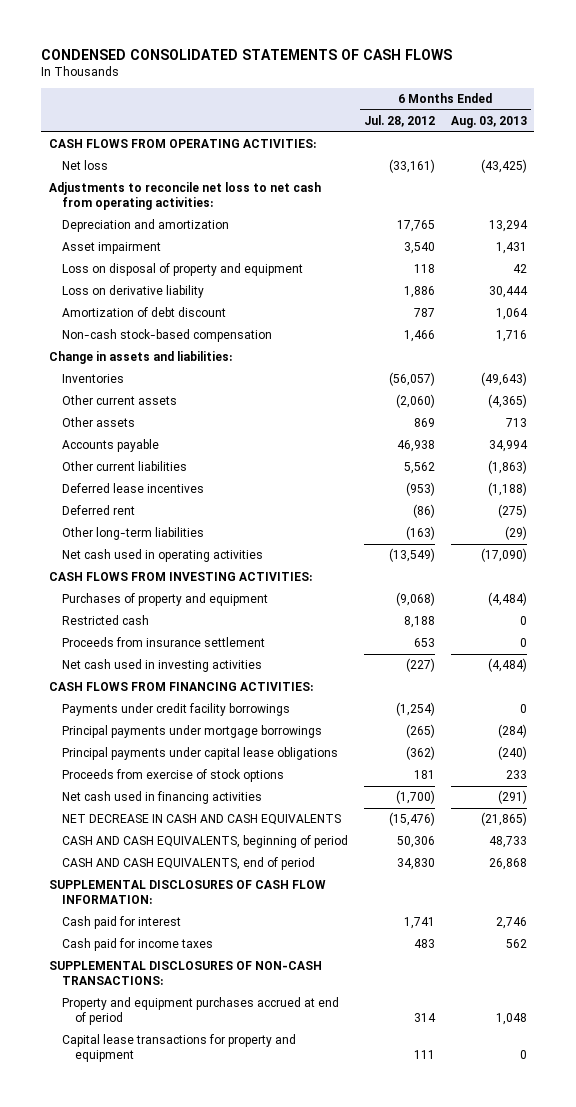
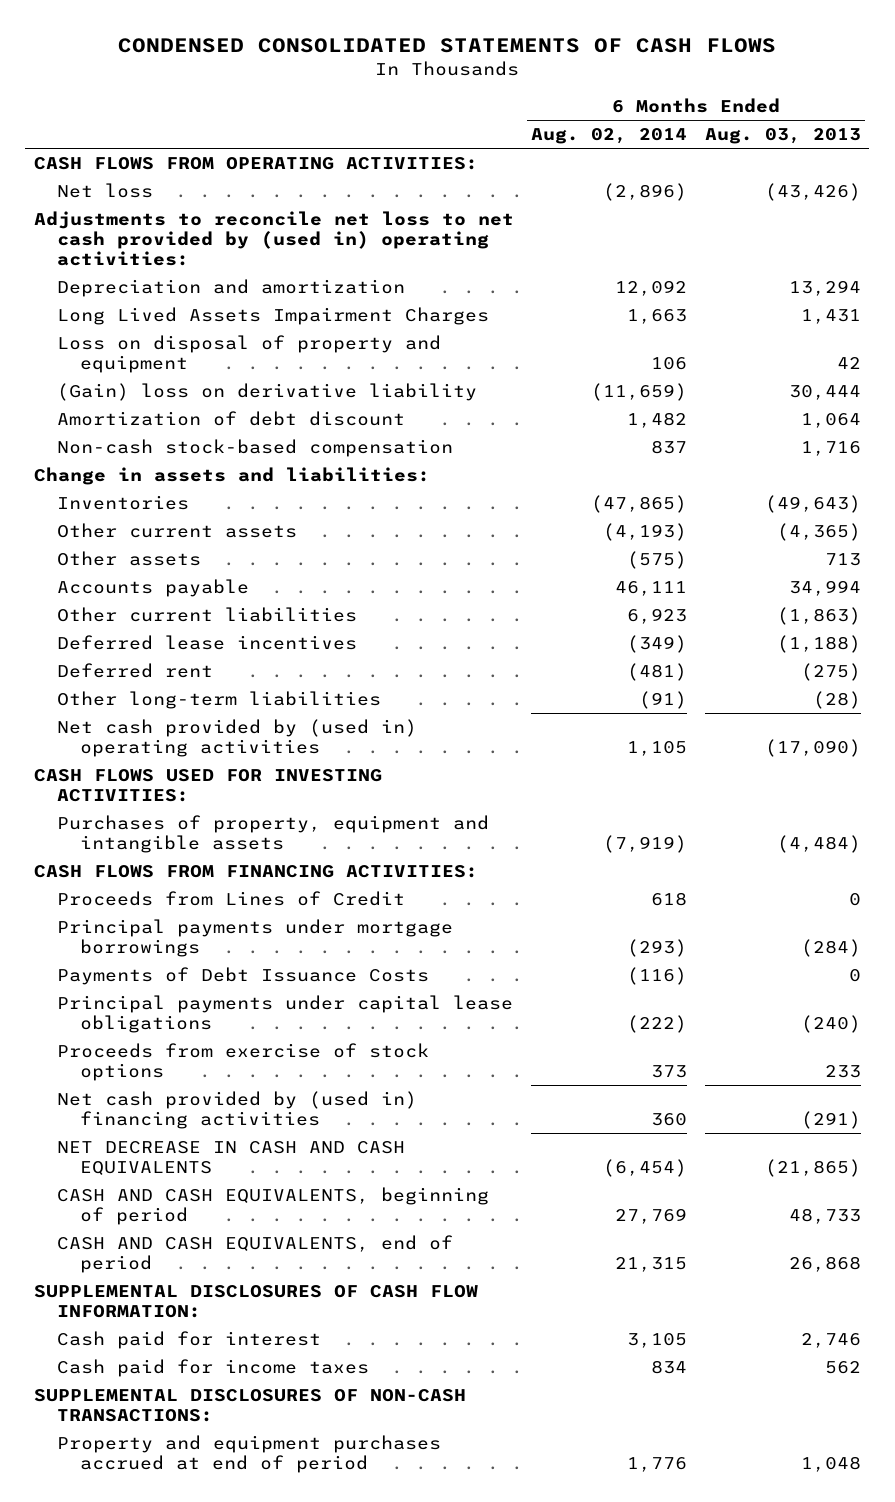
- | 6 Months Ended Jul. 28, 2012 | 6 Months Ended Aug. 03, 2013
+ | 6 Months Ended Aug. 02, 2014 | 6 Months Ended Aug. 03, 2013
- Net loss | (33,161) | (43,425)
- Adjustments to reconcile net loss to net cash from operating activities:
+ Net loss | (2,896) | (43,426)
+ Adjustments to reconcile net loss to net cash provided by (used in) operating activities:
- Asset impairment | 3,540 | 1,431
+ Long Lived Assets Impairment Charges | 1,663 | 1,431
- Loss on derivative liability | 1,886 | 30,444
+ (Gain) loss on derivative liability | (11,659) | 30,444
- Other long-term liabilities | (163) | (29)
- Net cash used in operating activities | (13,549) | (17,090)
- CASH FLOWS FROM INVESTING ACTIVITIES:
- Purchases of property and equipment | (9,068) | (4,484)
- Restricted cash | 8,188 | 0
- Proceeds from insurance settlement | 653 | 0
- Net cash used in investing activities | (227) | (4,484)
+ Other long-term liabilities | (91) | (28)
+ Net cash provided by (used in) operating activities | 1,105 | (17,090)
+ CASH FLOWS USED FOR INVESTING ACTIVITIES:
+ Purchases of property, equipment and intangible assets | (7,919) | (4,484)
- Payments under credit facility borrowings | (1,254) | 0
+ Proceeds from Lines of Credit | 618 | 0
+ Payments of Debt Issuance Costs | (116) | 0
- Net cash used in financing activities | (1,700) | (291)
+ Net cash provided by (used in) financing activities | 360 | (291)
- Capital lease transactions for property and equipment | 111 | 0

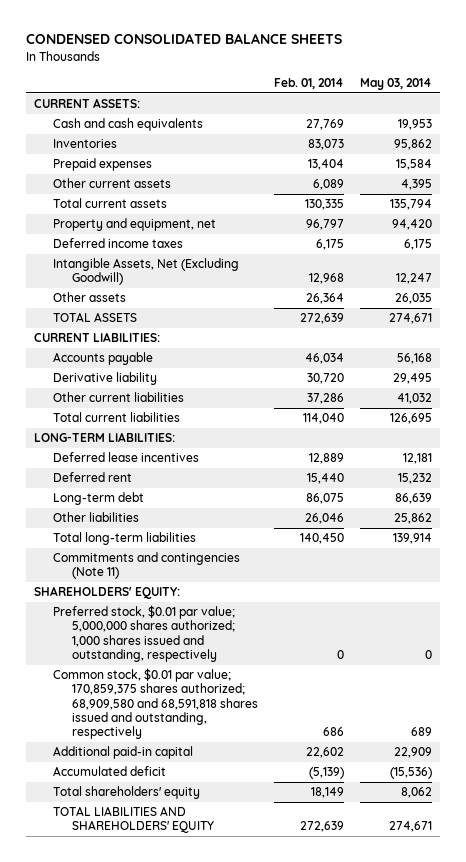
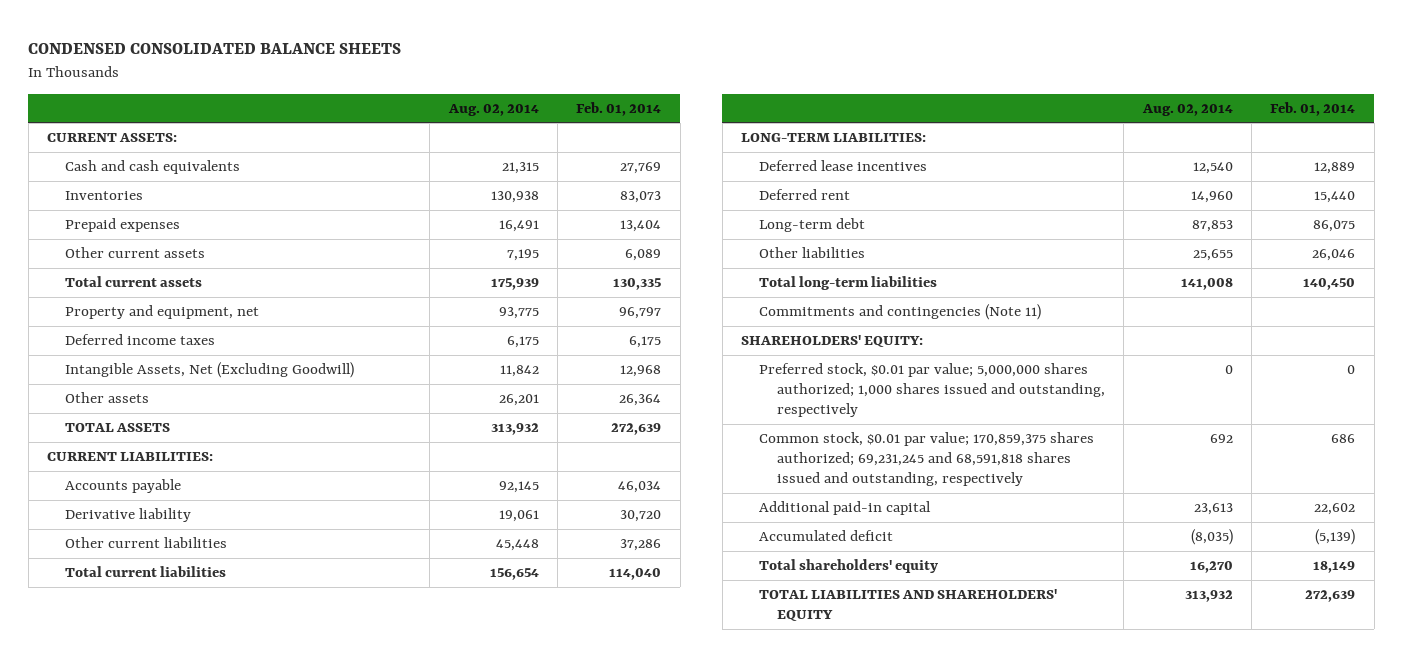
- | Feb. 01, 2014 | May 03, 2014
+ | Aug. 02, 2014 | Feb. 01, 2014
- Common stock, $0.01 par value; 170,859,375 shares authorized; 68,909,580 and 68,591,818 shares issued and outstanding, respectively | 686 | 689
+ Common stock, $0.01 par value; 170,859,375 shares authorized; 69,231,245 and 68,591,818 shares issued and outstanding, respectively | 692 | 686

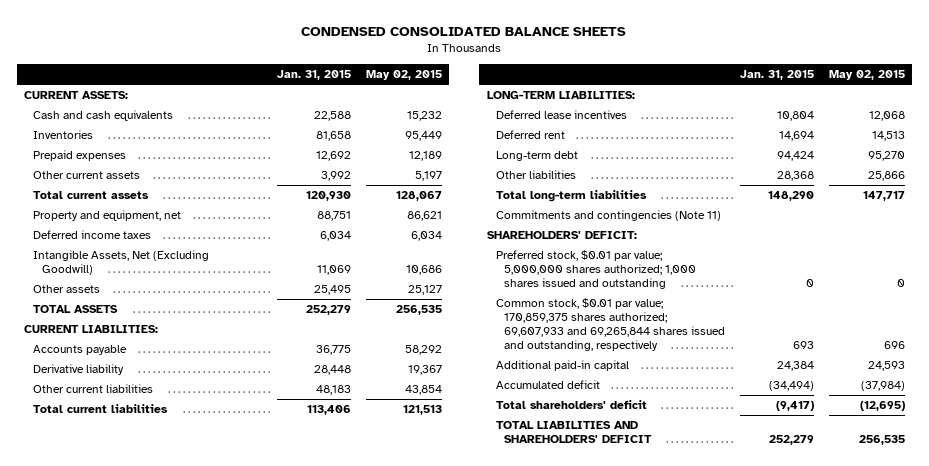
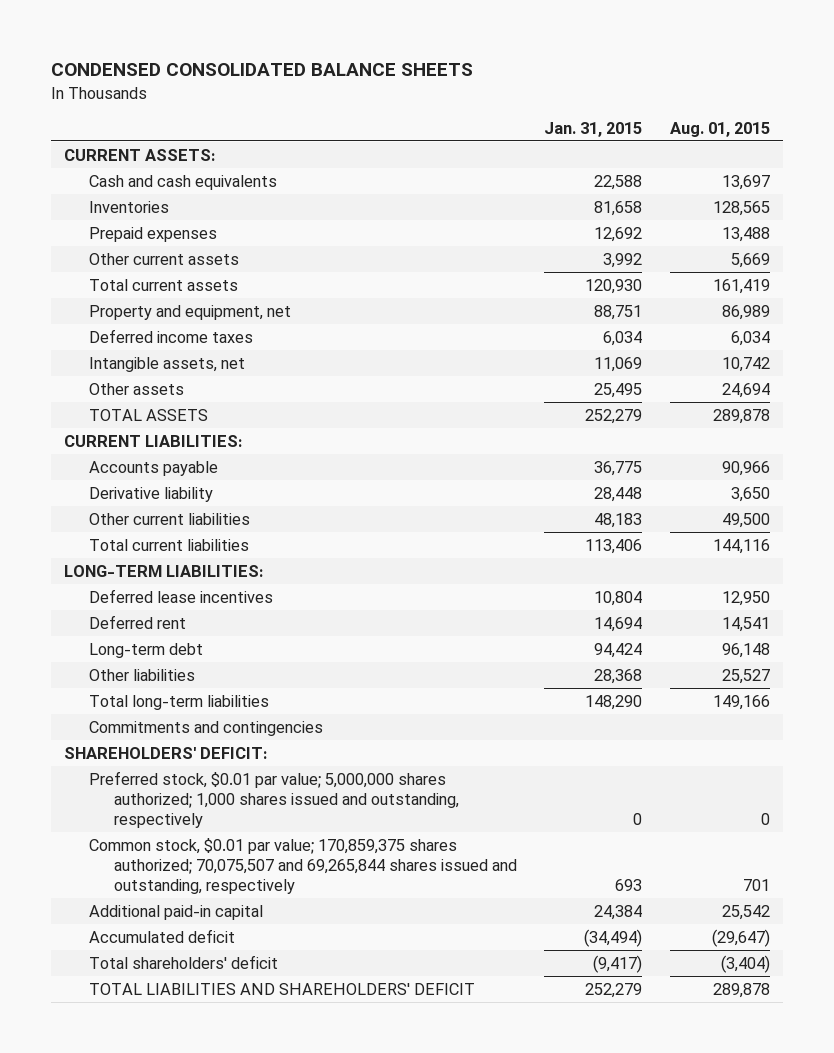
- | Jan. 31, 2015 | May 02, 2015
+ | Jan. 31, 2015 | Aug. 01, 2015
- Intangible Assets, Net (Excluding Goodwill) | 11,069 | 10,686
+ Intangible assets, net | 11,069 | 10,742
- Commitments and contingencies (Note 11)
+ Commitments and contingencies
- Preferred stock, $0.01 par value; 5,000,000 shares authorized; 1,000 shares issued and outstanding | 0 | 0
- Common stock, $0.01 par value; 170,859,375 shares authorized; 69,607,933 and 69,265,844 shares issued and outstanding, respectively | 693 | 696
+ Preferred stock, $0.01 par value; 5,000,000 shares authorized; 1,000 shares issued and outstanding, respectively | 0 | 0
+ Common stock, $0.01 par value; 170,859,375 shares authorized; 70,075,507 and 69,265,844 shares issued and outstanding, respectively | 693 | 701

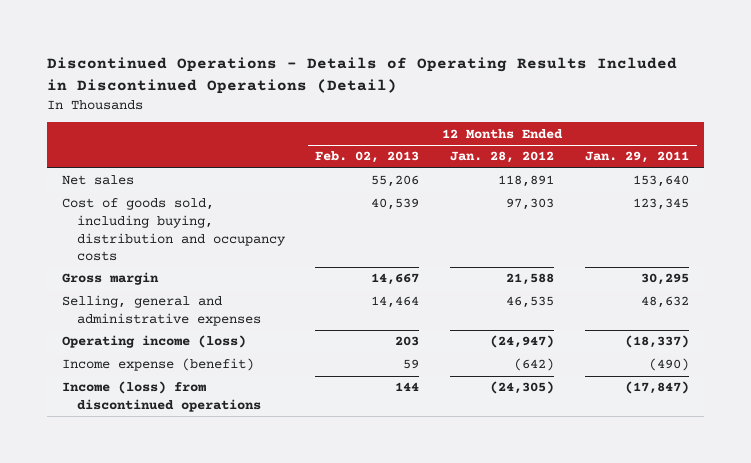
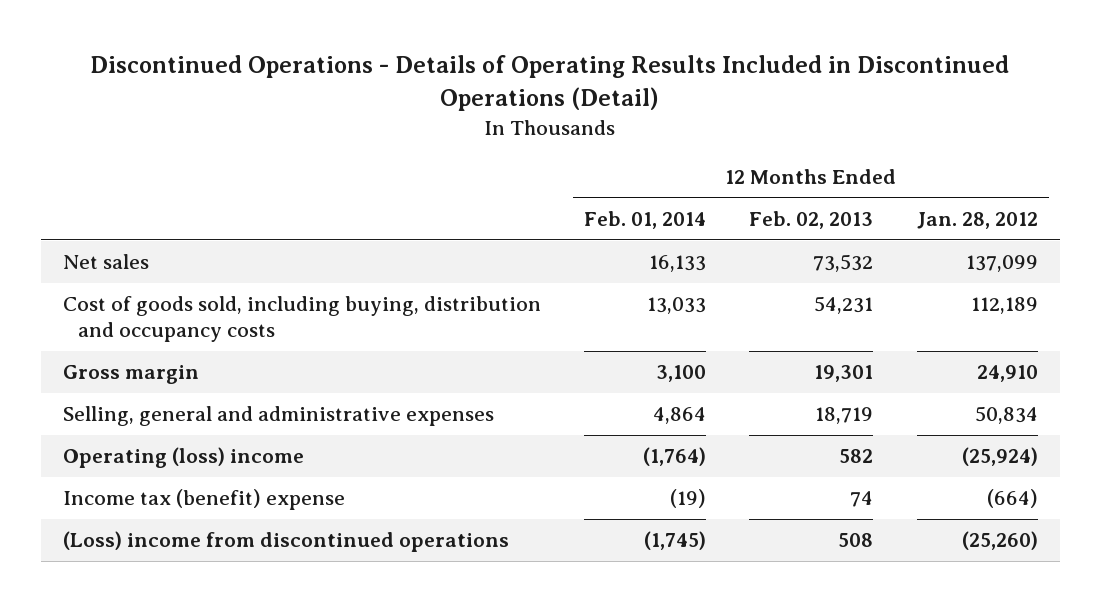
- | 12 Months Ended Feb. 02, 2013 | 12 Months Ended Jan. 28, 2012 | 12 Months Ended Jan. 29, 2011
+ | 12 Months Ended Feb. 01, 2014 | 12 Months Ended Feb. 02, 2013 | 12 Months Ended Jan. 28, 2012
- Net sales | 55,206 | 118,891 | 153,640
- Cost of goods sold, including buying, distribution and occupancy costs | 40,539 | 97,303 | 123,345
- Gross margin | 14,667 | 21,588 | 30,295
- Selling, general and administrative expenses | 14,464 | 46,535 | 48,632
- Operating income (loss) | 203 | (24,947) | (18,337)
- Income expense (benefit) | 59 | (642) | (490)
- Income (loss) from discontinued operations | 144 | (24,305) | (17,847)
+ Net sales | 16,133 | 73,532 | 137,099
+ Cost of goods sold, including buying, distribution and occupancy costs | 13,033 | 54,231 | 112,189
+ Gross margin | 3,100 | 19,301 | 24,910
+ Selling, general and administrative expenses | 4,864 | 18,719 | 50,834
+ Operating (loss) income | (1,764) | 582 | (25,924)
+ Income tax (benefit) expense | (19) | 74 | (664)
+ (Loss) income from discontinued operations | (1,745) | 508 | (25,260)

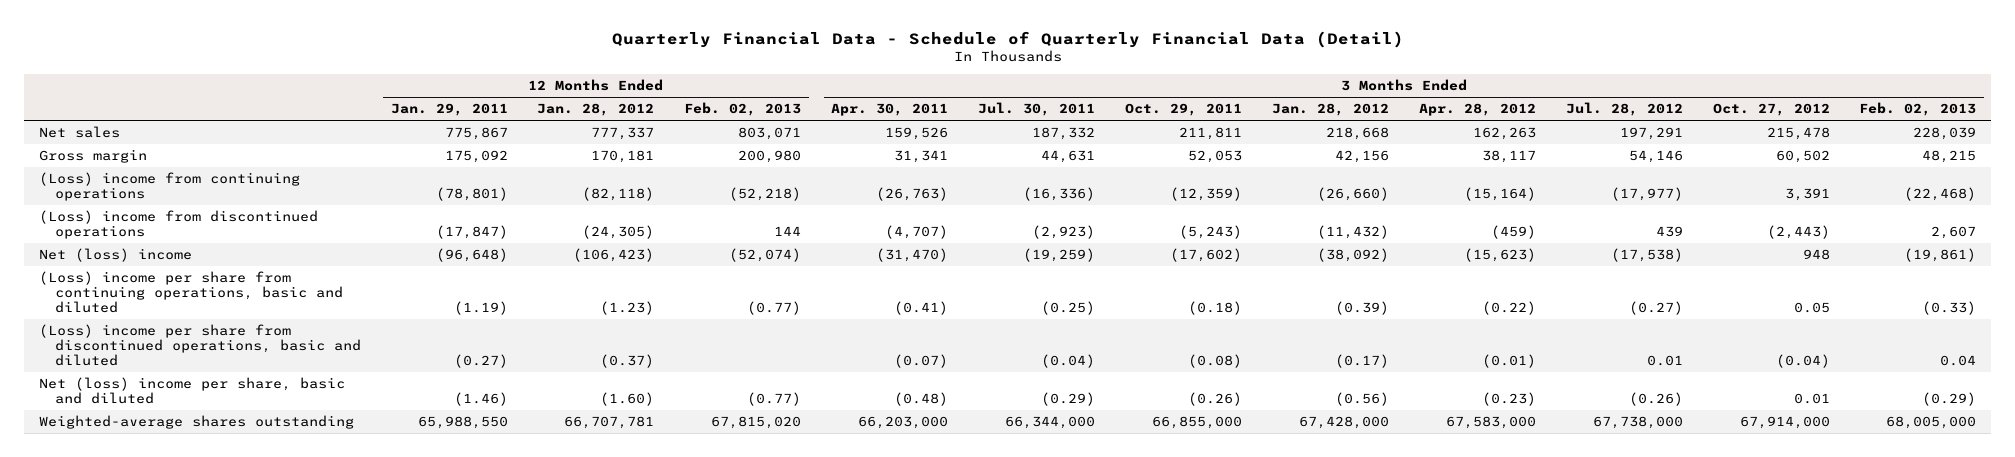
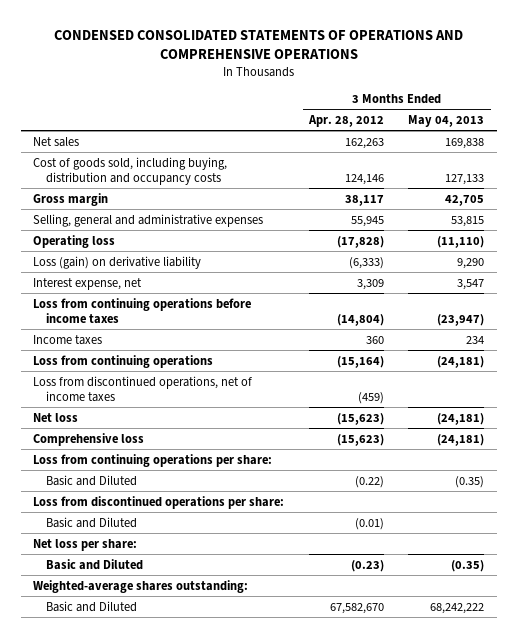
- Quarterly Financial Data - Schedule of Quarterly Financial Data (Detail)
+ CONDENSED CONSOLIDATED STATEMENTS OF OPERATIONS AND COMPREHENSIVE OPERATIONS
- | 12 Months Ended Jan. 29, 2011 | 12 Months Ended Jan. 28, 2012 | 12 Months Ended Feb. 02, 2013 | 3 Months Ended Apr. 30, 2011 | 3 Months Ended Jul. 30, 2011 | 3 Months Ended Oct. 29, 2011 | 3 Months Ended Jan. 28, 2012 | 3 Months Ended Apr. 28, 2012 | 3 Months Ended Jul. 28, 2012 | 3 Months Ended Oct. 27, 2012 | 3 Months Ended Feb. 02, 2013
+ | 3 Months Ended Apr. 28, 2012 | 3 Months Ended May 04, 2013
+ Cost of goods sold, including buying, distribution and occupancy costs | 124,146 | 127,133
- (Loss) income from continuing operations | (78,801) | (82,118) | (52,218) | (26,763) | (16,336) | (12,359) | (26,660) | (15,164) | (17,977) | 3,391 | (22,468)
- (Loss) income from discontinued operations | (17,847) | (24,305) | 144 | (4,707) | (2,923) | (5,243) | (11,432) | (459) | 439 | (2,443) | 2,607
- Net (loss) income | (96,648) | (106,423) | (52,074) | (31,470) | (19,259) | (17,602) | (38,092) | (15,623) | (17,538) | 948 | (19,861)
- (Loss) income per share from continuing operations, basic and diluted | (1.19) | (1.23) | (0.77) | (0.41) | (0.25) | (0.18) | (0.39) | (0.22) | (0.27) | 0.05 | (0.33)
- (Loss) income per share from discontinued operations, basic and diluted | (0.27) | (0.37) | | (0.07) | (0.04) | (0.08) | (0.17) | (0.01) | 0.01 | (0.04) | 0.04
- Net (loss) income per share, basic and diluted | (1.46) | (1.60) | (0.77) | (0.48) | (0.29) | (0.26) | (0.56) | (0.23) | (0.26) | 0.01 | (0.29)
- Weighted-average shares outstanding | 65,988,550 | 66,707,781 | 67,815,020 | 66,203,000 | 66,344,000 | 66,855,000 | 67,428,000 | 67,583,000 | 67,738,000 | 67,914,000 | 68,005,000
+ Selling, general and administrative expenses | 55,945 | 53,815
+ Operating loss | (17,828) | (11,110)
+ Loss (gain) on derivative liability | (6,333) | 9,290
+ Interest expense, net | 3,309 | 3,547
+ Loss from continuing operations before income taxes | (14,804) | (23,947)
+ Income taxes | 360 | 234
+ Loss from continuing operations | (15,164) | (24,181)
+ Loss from discontinued operations, net of income taxes | (459) |
+ Net loss | (15,623) | (24,181)
+ Comprehensive loss | (15,623) | (24,181)
+ Loss from continuing operations per share:
+ Basic and Diluted | (0.22) | (0.35)
+ Loss from discontinued operations per share:
+ Basic and Diluted | (0.01) |
+ Net loss per share:
+ Basic and Diluted | (0.23) | (0.35)
+ Weighted-average shares outstanding:
+ Basic and Diluted | 67,582,670 | 68,242,222

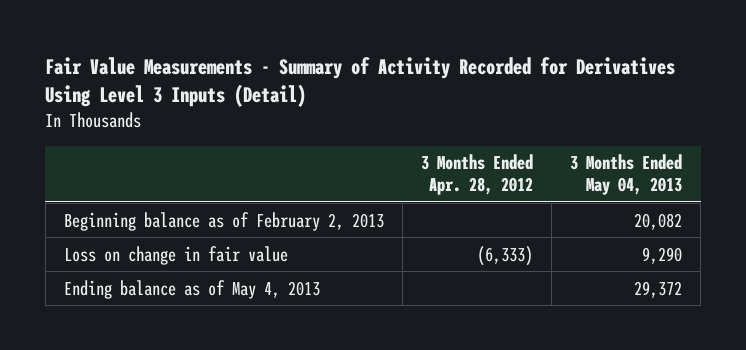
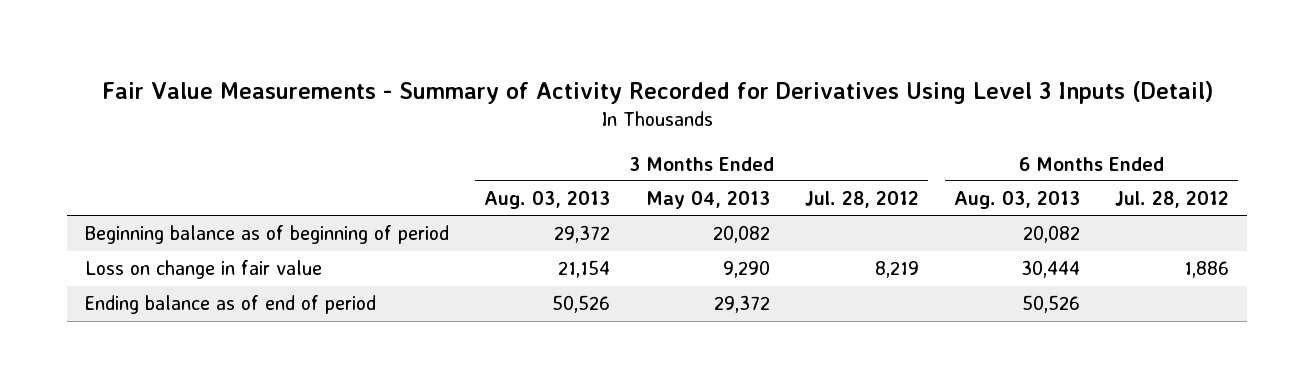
- | 3 Months Ended Apr. 28, 2012 | 3 Months Ended May 04, 2013
+ | 3 Months Ended Aug. 03, 2013 | 3 Months Ended May 04, 2013 | 3 Months Ended Jul. 28, 2012 | 6 Months Ended Aug. 03, 2013 | 6 Months Ended Jul. 28, 2012
- Beginning balance as of February 2, 2013 | | 20,082
+ Beginning balance as of beginning of period | 29,372 | 20,082 | | 20,082 |
- Ending balance as of May 4, 2013 | | 29,372
+ Ending balance as of end of period | 50,526 | 29,372 | | 50,526 |

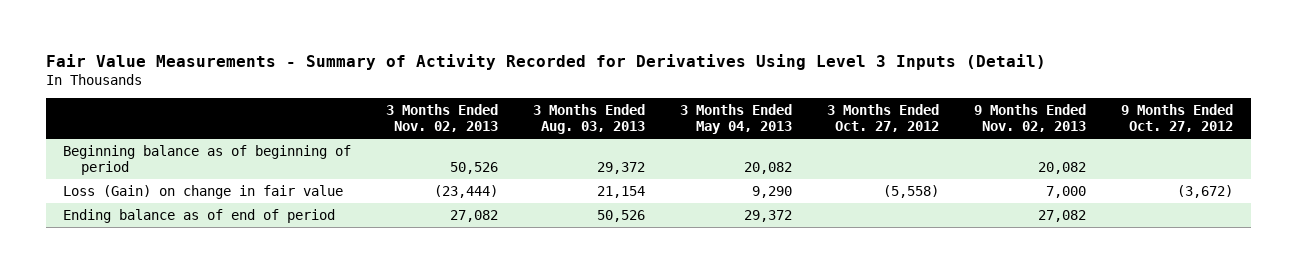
- | 3 Months Ended Aug. 03, 2013 | 3 Months Ended May 04, 2013 | 3 Months Ended Jul. 28, 2012 | 6 Months Ended Aug. 03, 2013 | 6 Months Ended Jul. 28, 2012
+ | 3 Months Ended Nov. 02, 2013 | 3 Months Ended Aug. 03, 2013 | 3 Months Ended May 04, 2013 | 3 Months Ended Oct. 27, 2012 | 9 Months Ended Nov. 02, 2013 | 9 Months Ended Oct. 27, 2012
- Loss on change in fair value | 21,154 | 9,290 | 8,219 | 30,444 | 1,886
+ Loss (Gain) on change in fair value | (23,444) | 21,154 | 9,290 | (5,558) | 7,000 | (3,672)

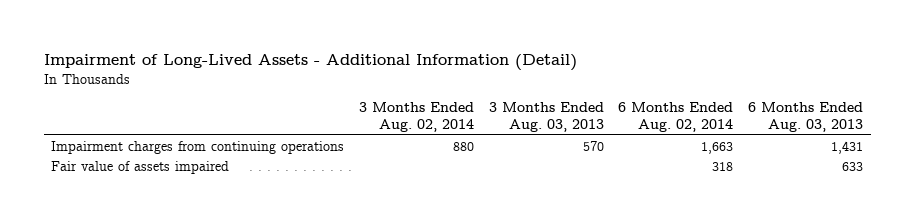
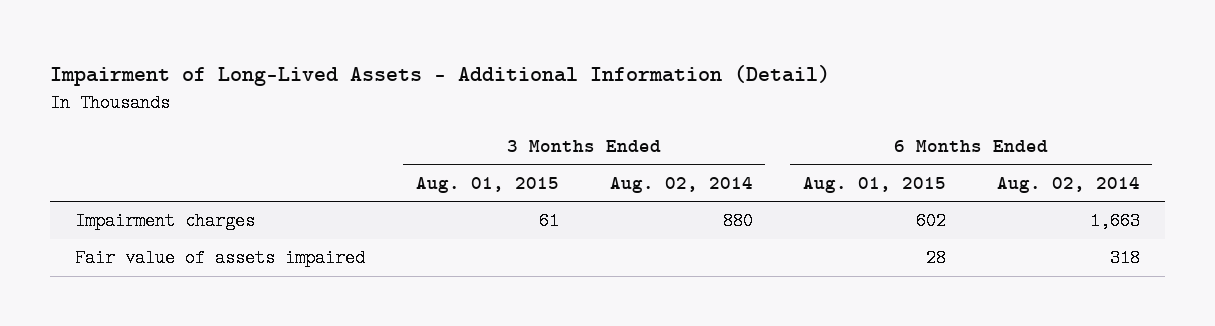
- | 3 Months Ended Aug. 02, 2014 | 3 Months Ended Aug. 03, 2013 | 6 Months Ended Aug. 02, 2014 | 6 Months Ended Aug. 03, 2013
+ | 3 Months Ended Aug. 01, 2015 | 3 Months Ended Aug. 02, 2014 | 6 Months Ended Aug. 01, 2015 | 6 Months Ended Aug. 02, 2014
- Impairment charges from continuing operations | 880 | 570 | 1,663 | 1,431
+ Impairment charges | 61 | 880 | 602 | 1,663

